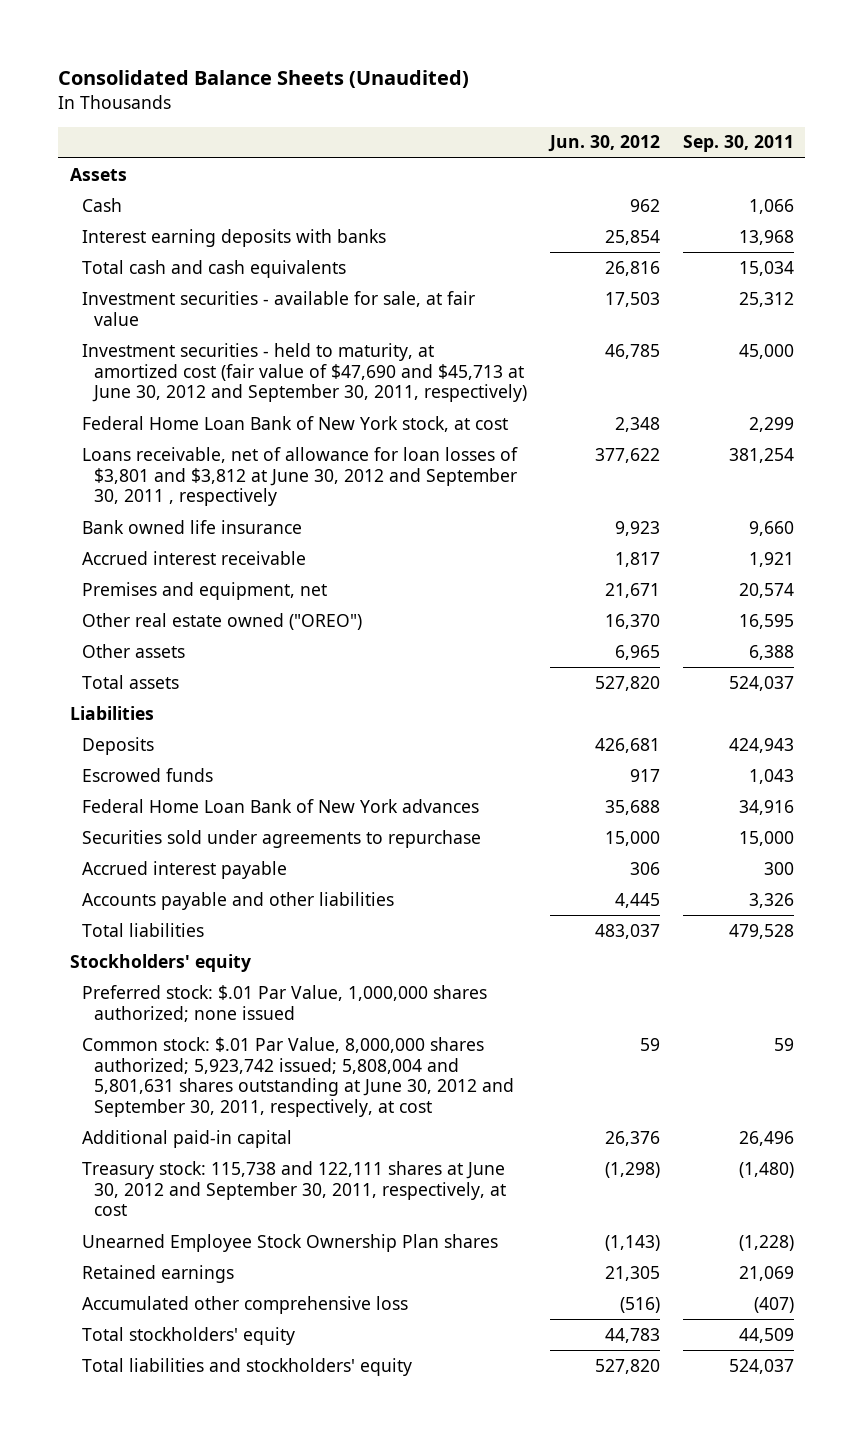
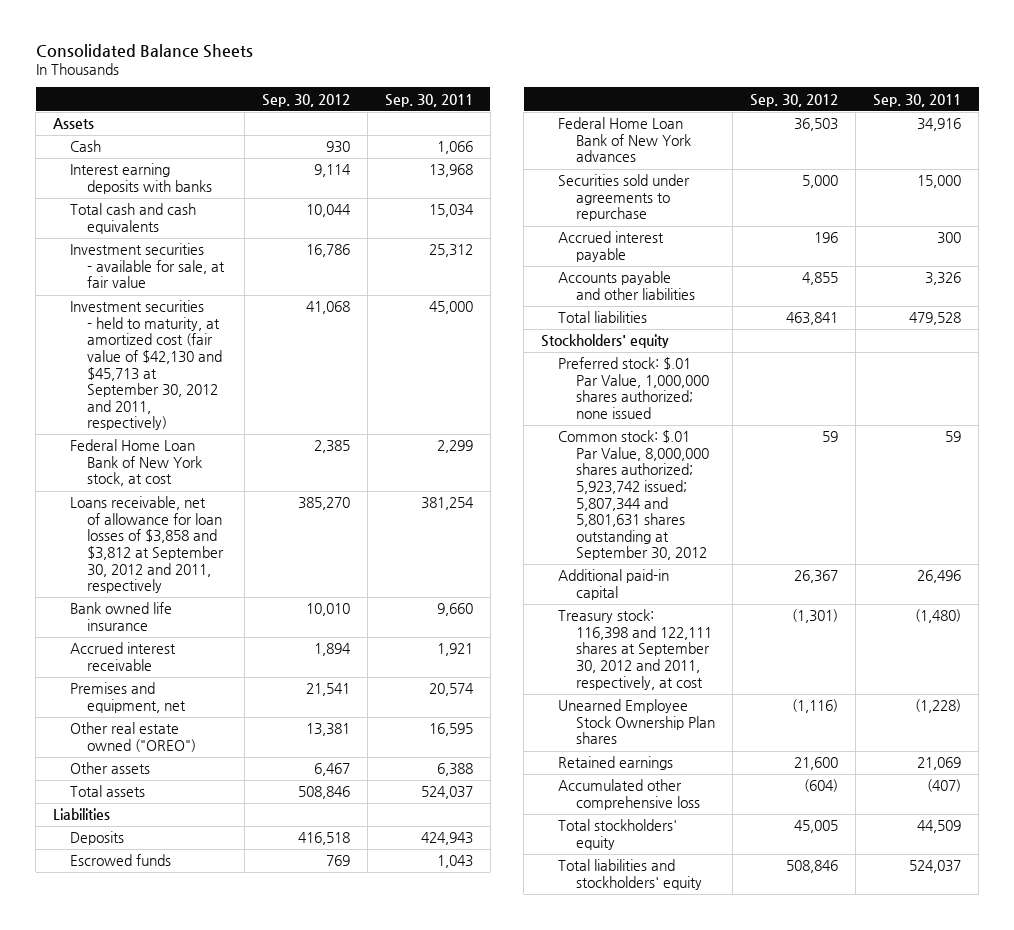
- Consolidated Balance Sheets (Unaudited)
+ Consolidated Balance Sheets
- | Jun. 30, 2012 | Sep. 30, 2011
+ | Sep. 30, 2012 | Sep. 30, 2011
- Investment securities - held to maturity, at amortized cost (fair value of $47,690 and $45,713 at June 30, 2012 and September 30, 2011, respectively) | 46,785 | 45,000
+ Investment securities - held to maturity, at amortized cost (fair value of $42,130 and $45,713 at September 30, 2012 and 2011, respectively) | 41,068 | 45,000
- Loans receivable, net of allowance for loan losses of $3,801 and $3,812 at June 30, 2012 and September 30, 2011 , respectively | 377,622 | 381,254
+ Loans receivable, net of allowance for loan losses of $3,858 and $3,812 at September 30, 2012 and 2011, respectively | 385,270 | 381,254
- Common stock: $.01 Par Value, 8,000,000 shares authorized; 5,923,742 issued; 5,808,004 and 5,801,631 shares outstanding at June 30, 2012 and September 30, 2011, respectively, at cost | 59 | 59
+ Common stock: $.01 Par Value, 8,000,000 shares authorized; 5,923,742 issued; 5,807,344 and 5,801,631 shares outstanding at September 30, 2012 | 59 | 59
- Treasury stock: 115,738 and 122,111 shares at June 30, 2012 and September 30, 2011, respectively, at cost | (1,298) | (1,480)
+ Treasury stock: 116,398 and 122,111 shares at September 30, 2012 and 2011, respectively, at cost | (1,301) | (1,480)

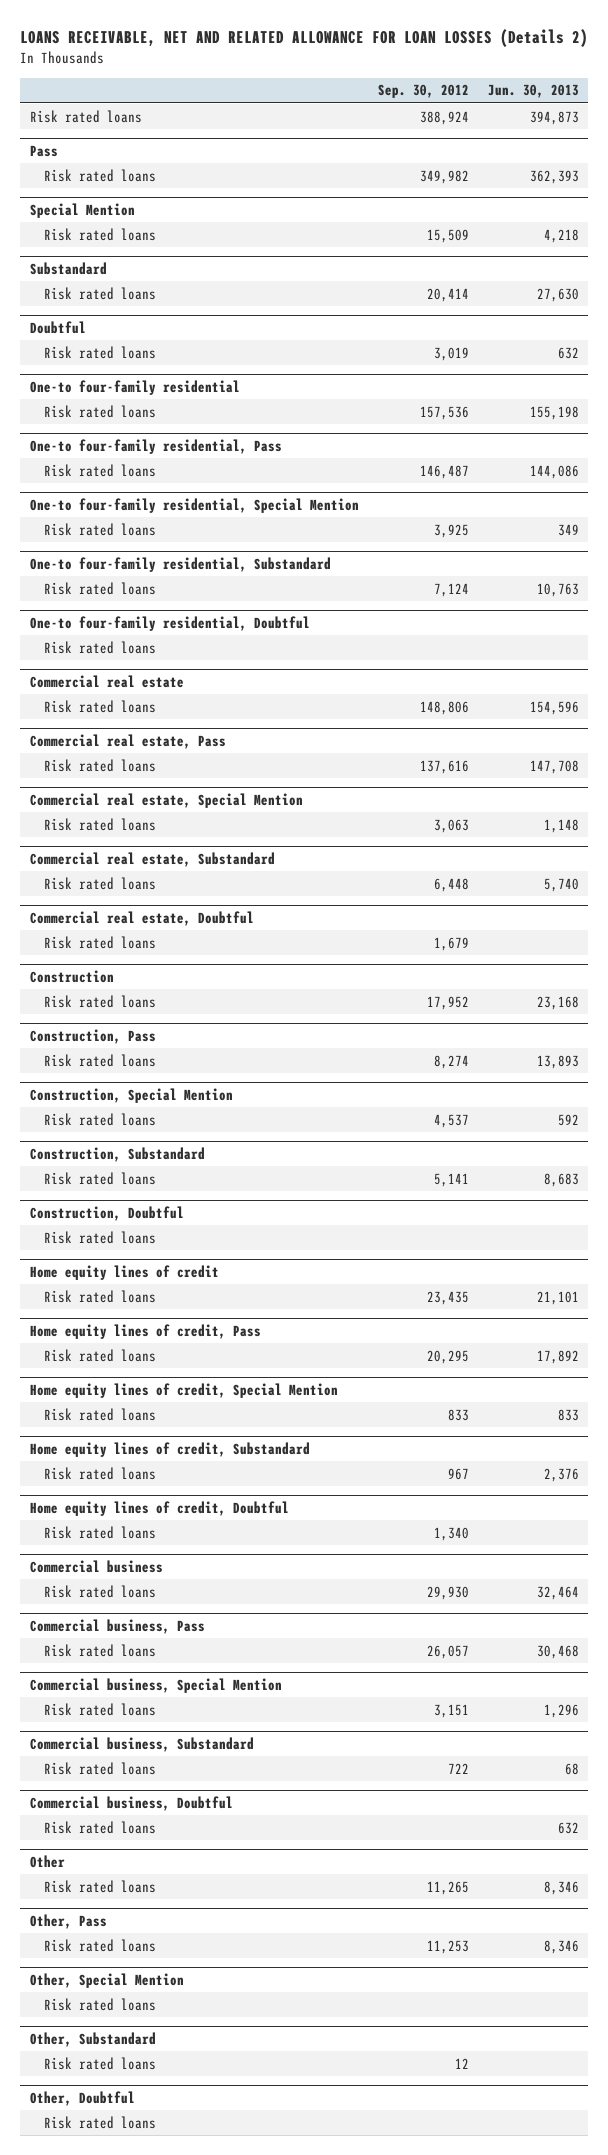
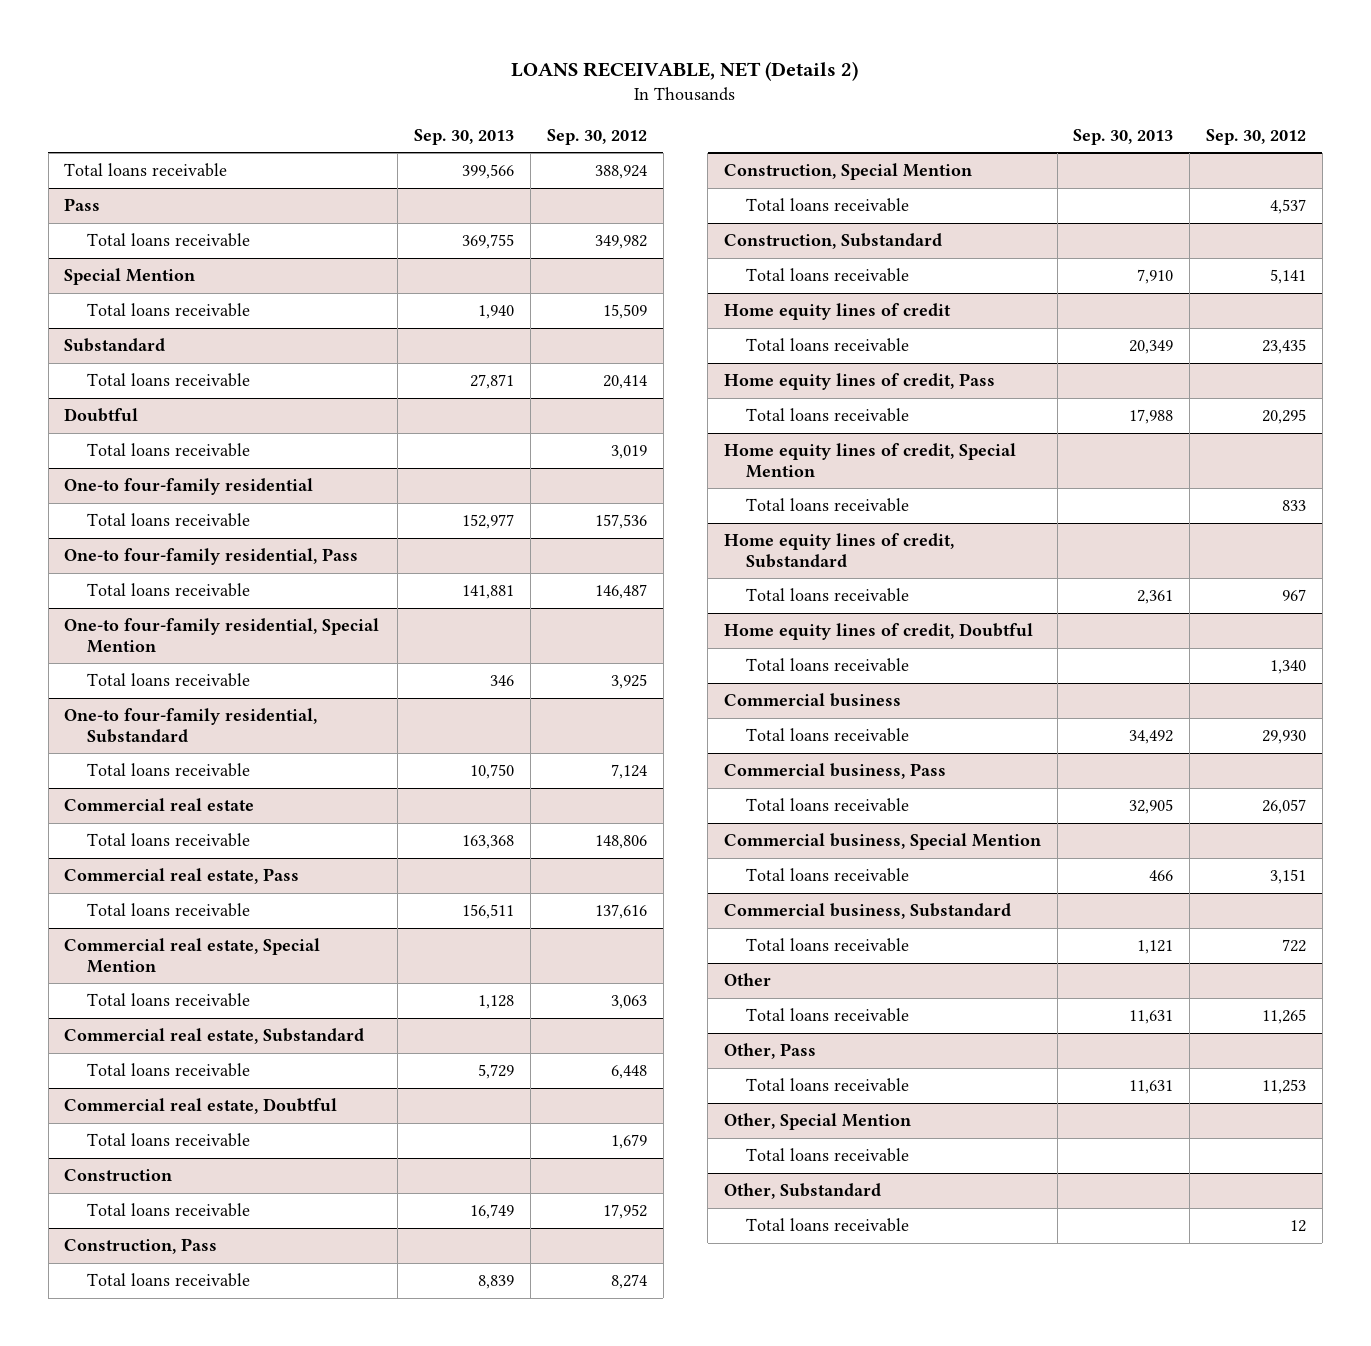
- LOANS RECEIVABLE, NET AND RELATED ALLOWANCE FOR LOAN LOSSES (Details 2)
+ LOANS RECEIVABLE, NET (Details 2)
- | Sep. 30, 2012 | Jun. 30, 2013
+ | Sep. 30, 2013 | Sep. 30, 2012
- Risk rated loans | 388,924 | 394,873
+ Total loans receivable | 399,566 | 388,924
@ Pass
- Risk rated loans | 349,982 | 362,393
+ Total loans receivable | 369,755 | 349,982
@ Special Mention
- Risk rated loans | 15,509 | 4,218
+ Total loans receivable | 1,940 | 15,509
@ Substandard
- Risk rated loans | 20,414 | 27,630
+ Total loans receivable | 27,871 | 20,414
@ Doubtful
- Risk rated loans | 3,019 | 632
+ Total loans receivable | | 3,019
@ One-to four-family residential
- Risk rated loans | 157,536 | 155,198
+ Total loans receivable | 152,977 | 157,536
@ One-to four-family residential, Pass
- Risk rated loans | 146,487 | 144,086
+ Total loans receivable | 141,881 | 146,487
@ One-to four-family residential, Special Mention
- Risk rated loans | 3,925 | 349
+ Total loans receivable | 346 | 3,925
@ One-to four-family residential, Substandard
- Risk rated loans | 7,124 | 10,763
- One-to four-family residential, Doubtful
- Risk rated loans
@ One-to four-family residential, Substandard
+ Total loans receivable | 10,750 | 7,124
@ Commercial real estate
- Risk rated loans | 148,806 | 154,596
+ Total loans receivable | 163,368 | 148,806
@ Commercial real estate, Pass
- Risk rated loans | 137,616 | 147,708
+ Total loans receivable | 156,511 | 137,616
@ Commercial real estate, Special Mention
- Risk rated loans | 3,063 | 1,148
+ Total loans receivable | 1,128 | 3,063
@ Commercial real estate, Substandard
- Risk rated loans | 6,448 | 5,740
+ Total loans receivable | 5,729 | 6,448
@ Commercial real estate, Doubtful
- Risk rated loans | 1,679 |
+ Total loans receivable | | 1,679
@ Construction
- Risk rated loans | 17,952 | 23,168
+ Total loans receivable | 16,749 | 17,952
@ Construction, Pass
- Risk rated loans | 8,274 | 13,893
+ Total loans receivable | 8,839 | 8,274
@ Construction, Special Mention
- Risk rated loans | 4,537 | 592
+ Total loans receivable | | 4,537
@ Construction, Substandard
- Risk rated loans | 5,141 | 8,683
- Construction, Doubtful
- Risk rated loans
@ Construction, Substandard
+ Total loans receivable | 7,910 | 5,141
@ Home equity lines of credit
- Risk rated loans | 23,435 | 21,101
+ Total loans receivable | 20,349 | 23,435
@ Home equity lines of credit, Pass
- Risk rated loans | 20,295 | 17,892
+ Total loans receivable | 17,988 | 20,295
@ Home equity lines of credit, Special Mention
- Risk rated loans | 833 | 833
+ Total loans receivable | | 833
@ Home equity lines of credit, Substandard
- Risk rated loans | 967 | 2,376
+ Total loans receivable | 2,361 | 967
@ Home equity lines of credit, Doubtful
- Risk rated loans | 1,340 |
+ Total loans receivable | | 1,340
@ Commercial business
- Risk rated loans | 29,930 | 32,464
+ Total loans receivable | 34,492 | 29,930
@ Commercial business, Pass
- Risk rated loans | 26,057 | 30,468
+ Total loans receivable | 32,905 | 26,057
@ Commercial business, Special Mention
- Risk rated loans | 3,151 | 1,296
+ Total loans receivable | 466 | 3,151
@ Commercial business, Substandard
- Risk rated loans | 722 | 68
- Commercial business, Doubtful
- Risk rated loans | | 632
@ Commercial business, Substandard
+ Total loans receivable | 1,121 | 722
@ Other
- Risk rated loans | 11,265 | 8,346
+ Total loans receivable | 11,631 | 11,265
@ Other, Pass
- Risk rated loans | 11,253 | 8,346
+ Total loans receivable | 11,631 | 11,253
@ Other, Special Mention
- Risk rated loans
+ Total loans receivable
@ Other, Substandard
- Risk rated loans | 12 |
- Other, Doubtful
- Risk rated loans
@ Other, Substandard
+ Total loans receivable | | 12

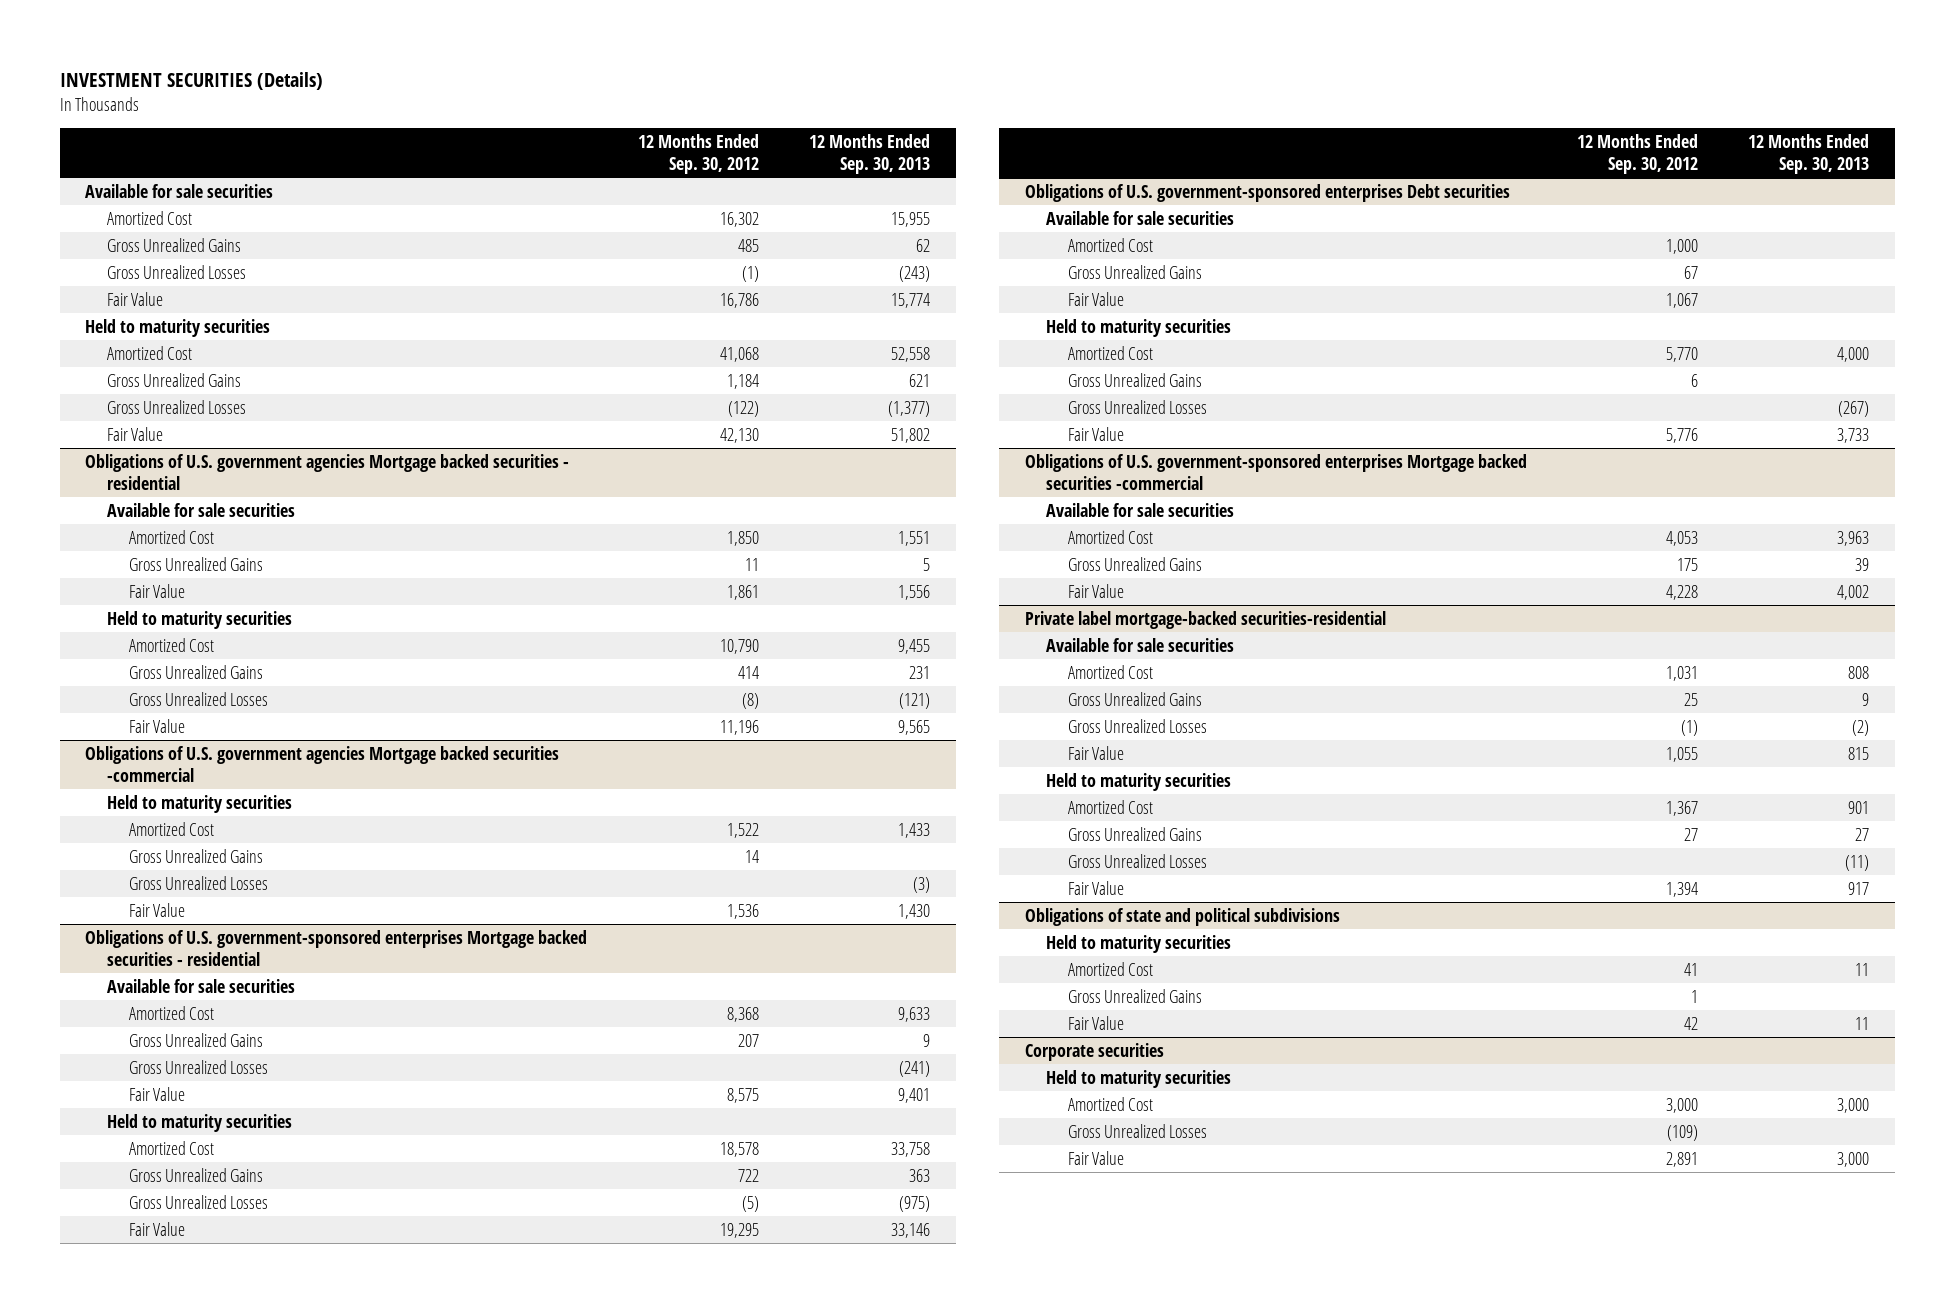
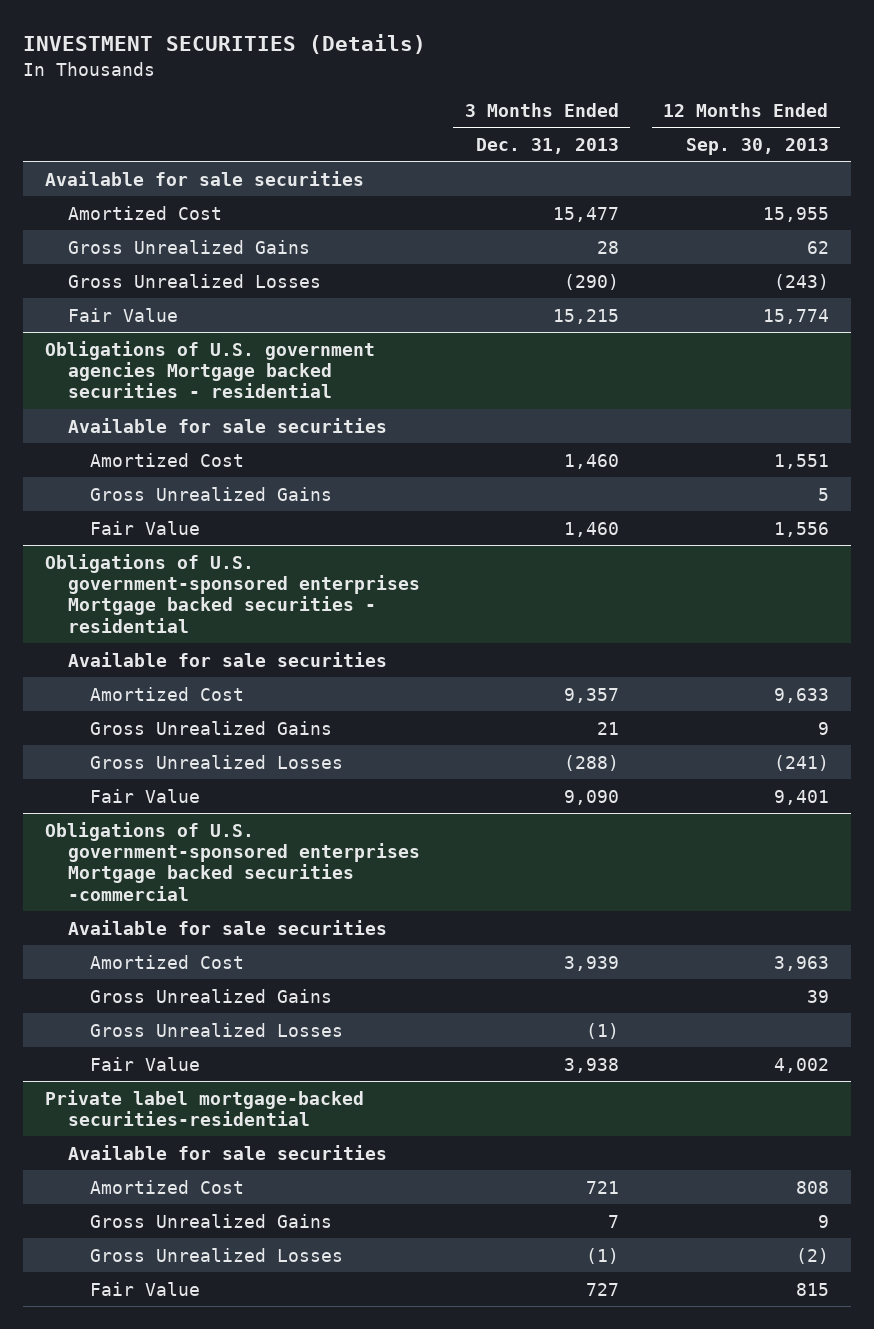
- | 12 Months Ended Sep. 30, 2012 | 12 Months Ended Sep. 30, 2013
+ | 3 Months Ended Dec. 31, 2013 | 12 Months Ended Sep. 30, 2013
- Held to maturity securities
- Amortized Cost | 41,068 | 52,558
- Gross Unrealized Gains | 1,184 | 621
- Gross Unrealized Losses | (122) | (1,377)
- Fair Value | 42,130 | 51,802
@ Obligations of U.S. government agencies Mortgage backed securities - residential
- Held to maturity securities
- Amortized Cost | 10,790 | 9,455
- Gross Unrealized Gains | 414 | 231
- Gross Unrealized Losses | (8) | (121)
- Fair Value | 11,196 | 9,565
- Obligations of U.S. government agencies Mortgage backed securities -commercial
- Held to maturity securities
- Amortized Cost | 1,522 | 1,433
- Gross Unrealized Gains | 14 |
- Gross Unrealized Losses | | (3)
- Fair Value | 1,536 | 1,430
@ Obligations of U.S. government-sponsored enterprises Mortgage backed securities - residential
- Held to maturity securities
- Amortized Cost | 18,578 | 33,758
- Gross Unrealized Gains | 722 | 363
- Gross Unrealized Losses | (5) | (975)
- Fair Value | 19,295 | 33,146
- Obligations of U.S. government-sponsored enterprises Debt securities
- Available for sale securities
- Amortized Cost | 1,000 |
- Gross Unrealized Gains | 67 |
- Fair Value | 1,067 |
- Held to maturity securities
- Amortized Cost | 5,770 | 4,000
- Gross Unrealized Gains | 6 |
- Gross Unrealized Losses | | (267)
- Fair Value | 5,776 | 3,733
@ Obligations of U.S. government-sponsored enterprises Mortgage backed securities -commercial
+ Gross Unrealized Losses | (1) |
@ Private label mortgage-backed securities-residential
- Held to maturity securities
- Amortized Cost | 1,367 | 901
- Gross Unrealized Gains | 27 | 27
- Gross Unrealized Losses | | (11)
- Fair Value | 1,394 | 917
- Obligations of state and political subdivisions
- Held to maturity securities
- Amortized Cost | 41 | 11
- Gross Unrealized Gains | 1 |
- Fair Value | 42 | 11
- Corporate securities
- Held to maturity securities
- Amortized Cost | 3,000 | 3,000
- Gross Unrealized Losses | (109) |
- Fair Value | 2,891 | 3,000

